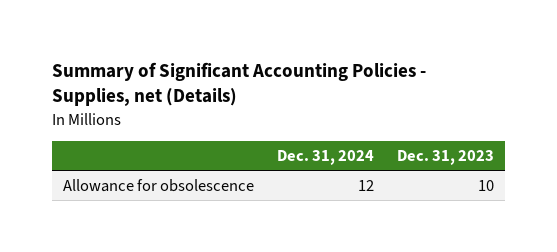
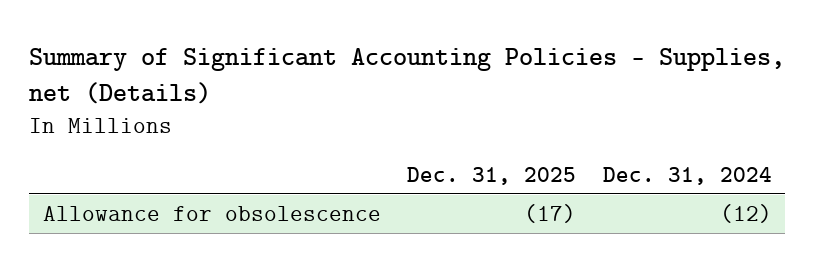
- | Dec. 31, 2024 | Dec. 31, 2023
+ | Dec. 31, 2025 | Dec. 31, 2024
- Allowance for obsolescence | 12 | 10
+ Allowance for obsolescence | (17) | (12)

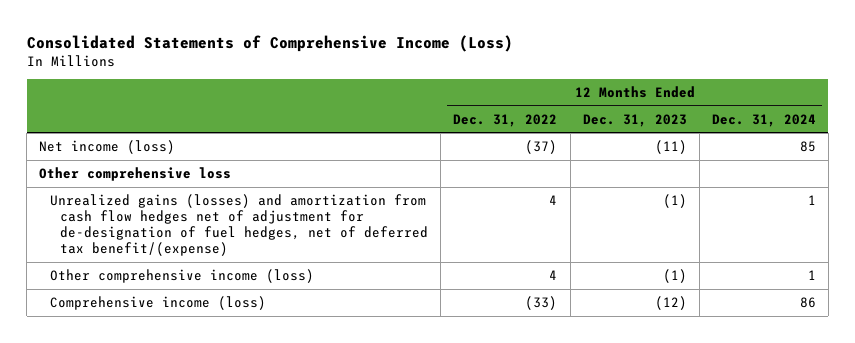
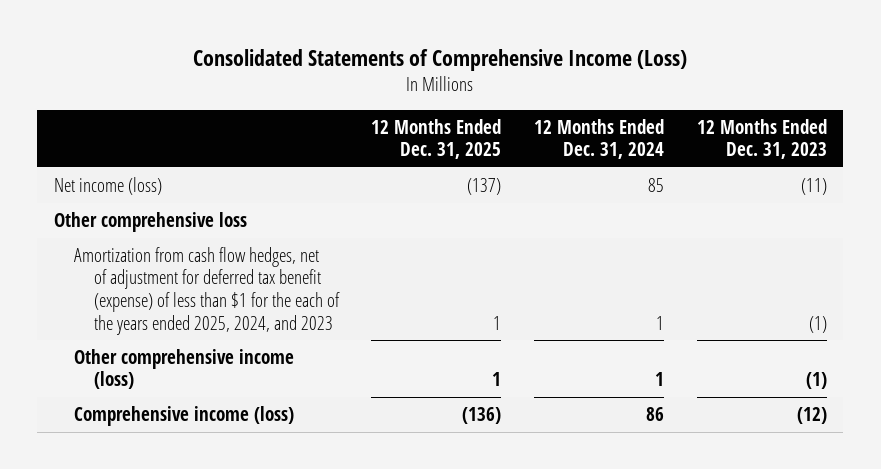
- | 12 Months Ended Dec. 31, 2022 | 12 Months Ended Dec. 31, 2023 | 12 Months Ended Dec. 31, 2024
+ | 12 Months Ended Dec. 31, 2025 | 12 Months Ended Dec. 31, 2024 | 12 Months Ended Dec. 31, 2023
- Unrealized gains (losses) and amortization from cash flow hedges net of adjustment for de-designation of fuel hedges, net of deferred tax benefit/(expense) | 4 | (1) | 1
+ Amortization from cash flow hedges, net of adjustment for deferred tax benefit (expense) of less than $1 for the each of the years ended 2025, 2024, and 2023 | 1 | 1 | (1)

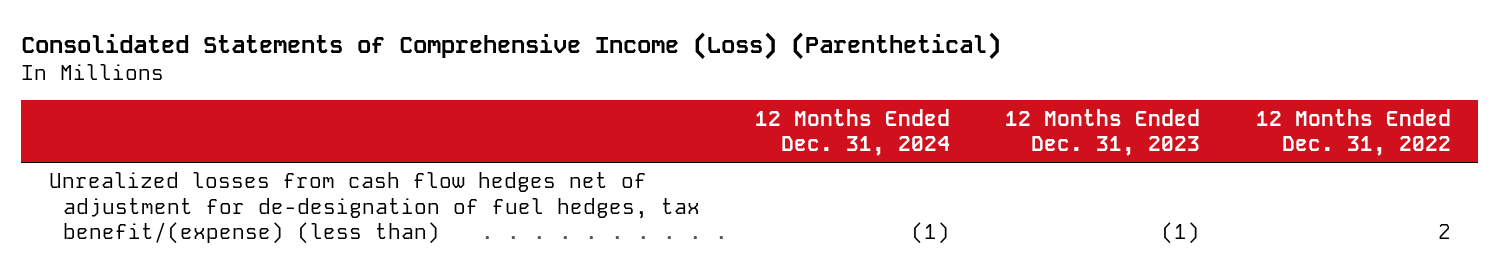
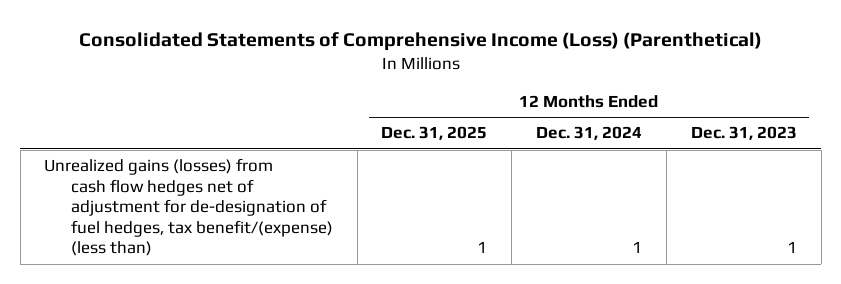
- | 12 Months Ended Dec. 31, 2024 | 12 Months Ended Dec. 31, 2023 | 12 Months Ended Dec. 31, 2022
+ | 12 Months Ended Dec. 31, 2025 | 12 Months Ended Dec. 31, 2024 | 12 Months Ended Dec. 31, 2023
- Unrealized losses from cash flow hedges net of adjustment for de-designation of fuel hedges, tax benefit/(expense) (less than) | (1) | (1) | 2
+ Unrealized gains (losses) from cash flow hedges net of adjustment for de-designation of fuel hedges, tax benefit/(expense) (less than) | 1 | 1 | 1

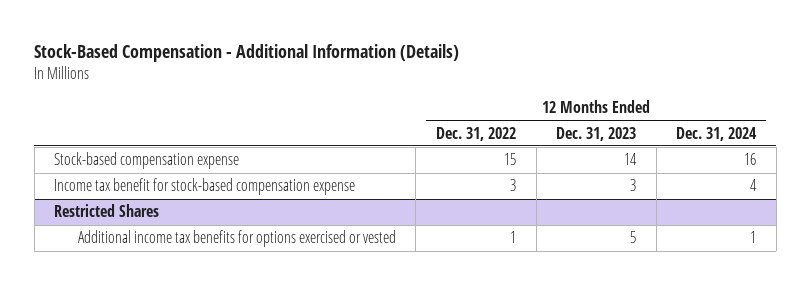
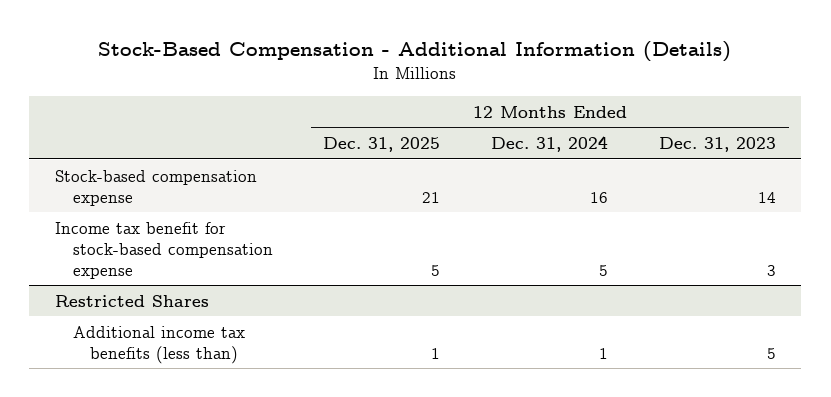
- | 12 Months Ended Dec. 31, 2022 | 12 Months Ended Dec. 31, 2023 | 12 Months Ended Dec. 31, 2024
+ | 12 Months Ended Dec. 31, 2025 | 12 Months Ended Dec. 31, 2024 | 12 Months Ended Dec. 31, 2023
- Income tax benefit for stock-based compensation expense | 3 | 3 | 4
+ Income tax benefit for stock-based compensation expense | 5 | 5 | 3
@ Restricted Shares
- Additional income tax benefits for options exercised or vested | 1 | 5 | 1
+ Additional income tax benefits (less than) | 1 | 1 | 5

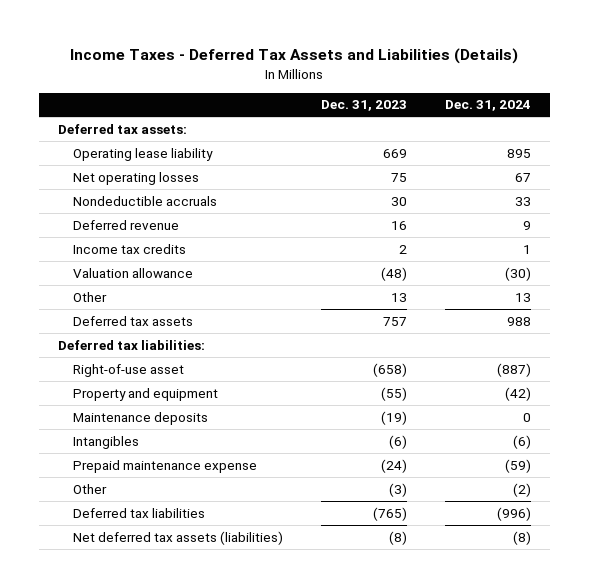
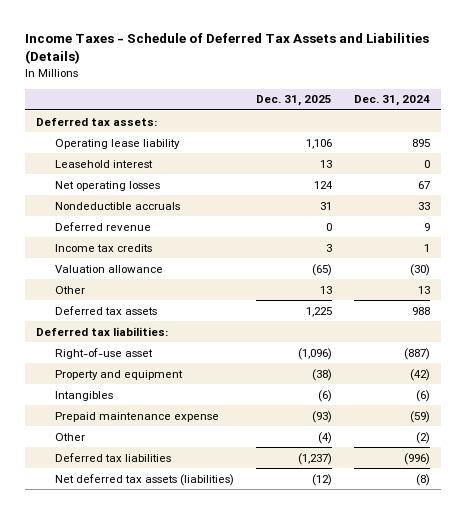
- Income Taxes - Deferred Tax Assets and Liabilities (Details)
+ Income Taxes - Schedule of Deferred Tax Assets and Liabilities (Details)
- | Dec. 31, 2023 | Dec. 31, 2024
+ | Dec. 31, 2025 | Dec. 31, 2024
+ Leasehold interest | 13 | 0
- Maintenance deposits | (19) | 0

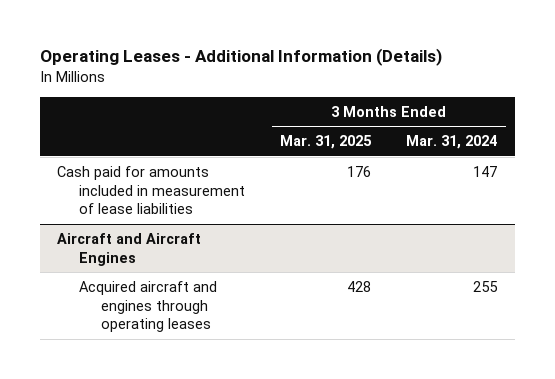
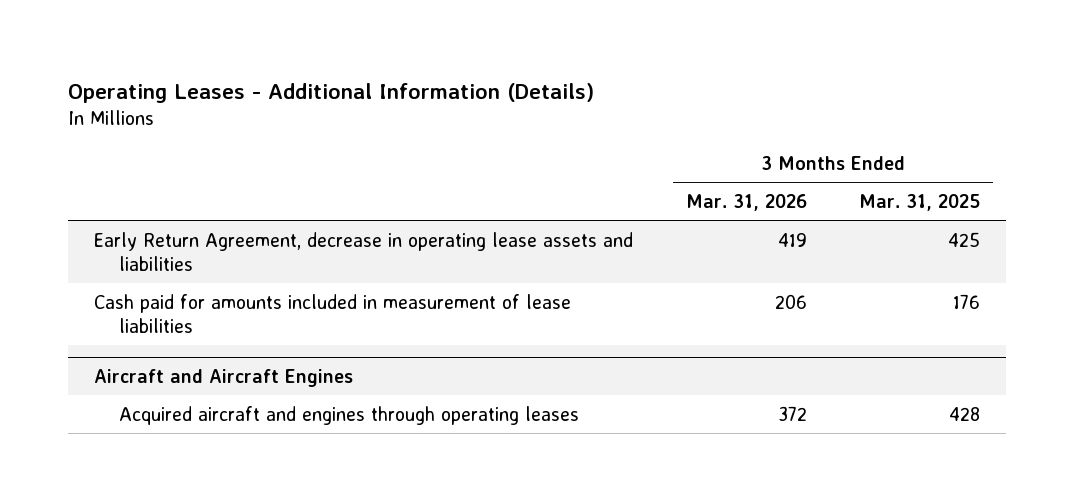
- | 3 Months Ended Mar. 31, 2025 | 3 Months Ended Mar. 31, 2024
+ | 3 Months Ended Mar. 31, 2026 | 3 Months Ended Mar. 31, 2025
+ Early Return Agreement, decrease in operating lease assets and liabilities | 419 | 425

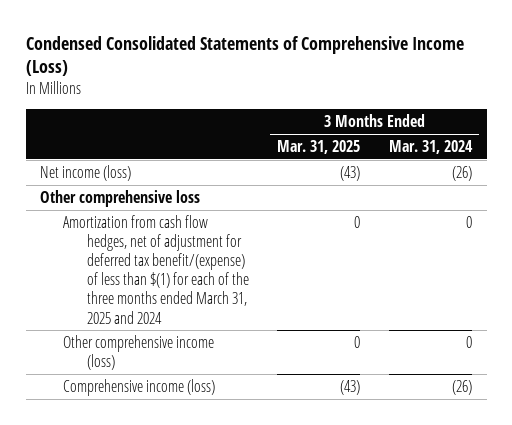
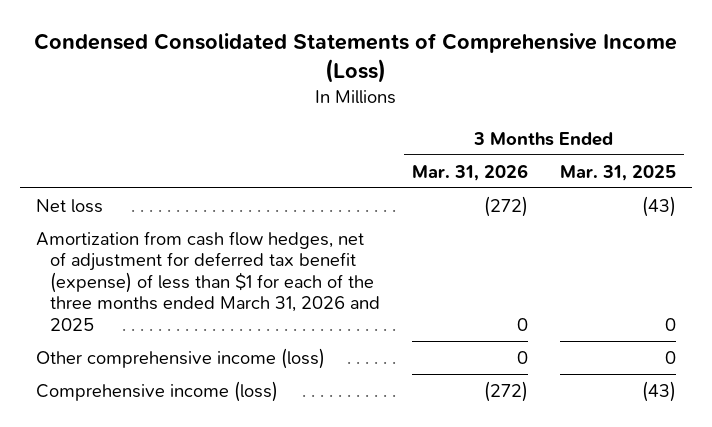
- | 3 Months Ended Mar. 31, 2025 | 3 Months Ended Mar. 31, 2024
+ | 3 Months Ended Mar. 31, 2026 | 3 Months Ended Mar. 31, 2025
- Net income (loss) | (43) | (26)
- Other comprehensive loss
- Amortization from cash flow hedges, net of adjustment for deferred tax benefit/(expense) of less than $(1) for each of the three months ended March 31, 2025 and 2024 | 0 | 0
+ Net loss | (272) | (43)
+ Amortization from cash flow hedges, net of adjustment for deferred tax benefit (expense) of less than $1 for each of the three months ended March 31, 2026 and 2025 | 0 | 0

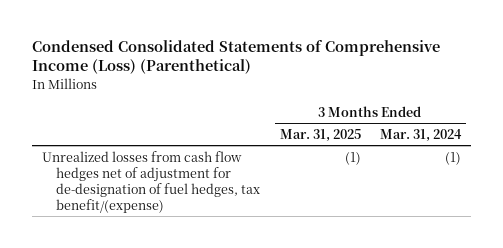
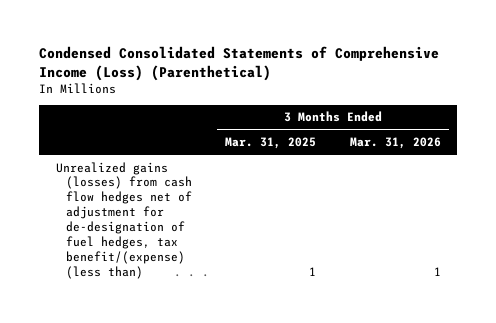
- | 3 Months Ended Mar. 31, 2025 | 3 Months Ended Mar. 31, 2024
+ | 3 Months Ended Mar. 31, 2025 | 3 Months Ended Mar. 31, 2026
- Unrealized losses from cash flow hedges net of adjustment for de-designation of fuel hedges, tax benefit/(expense) | (1) | (1)
+ Unrealized gains (losses) from cash flow hedges net of adjustment for de-designation of fuel hedges, tax benefit/(expense) (less than) | 1 | 1

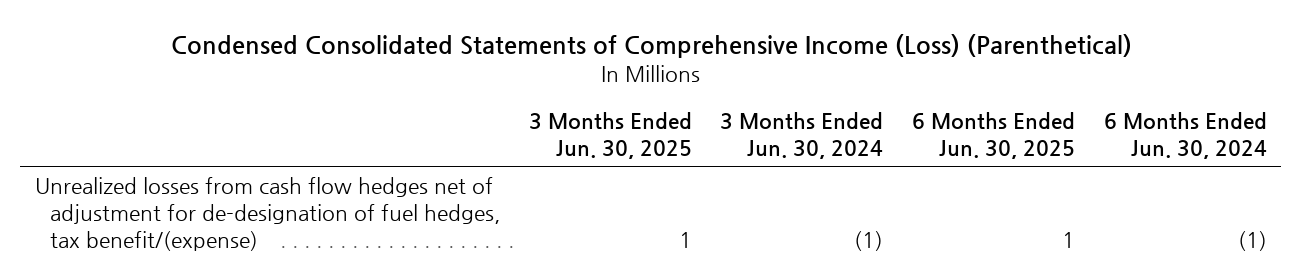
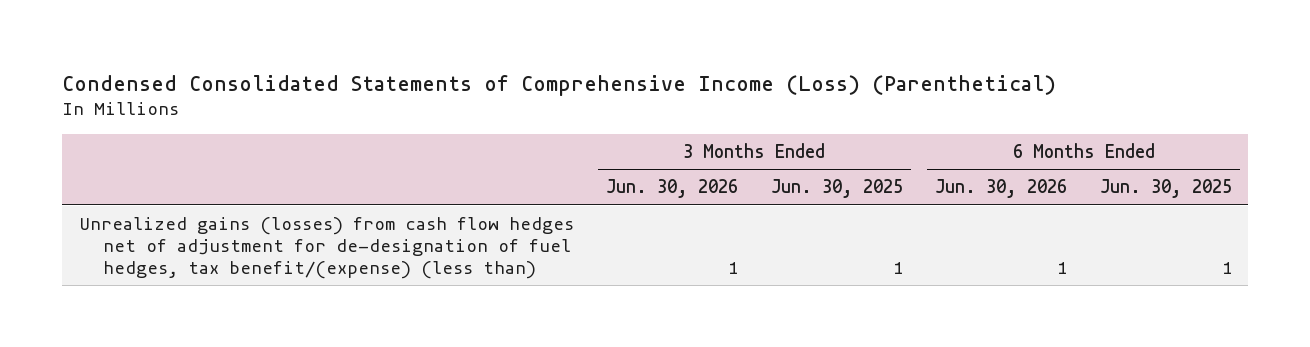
- | 3 Months Ended Jun. 30, 2025 | 3 Months Ended Jun. 30, 2024 | 6 Months Ended Jun. 30, 2025 | 6 Months Ended Jun. 30, 2024
+ | 3 Months Ended Jun. 30, 2026 | 3 Months Ended Jun. 30, 2025 | 6 Months Ended Jun. 30, 2026 | 6 Months Ended Jun. 30, 2025
- Unrealized losses from cash flow hedges net of adjustment for de-designation of fuel hedges, tax benefit/(expense) | 1 | (1) | 1 | (1)
+ Unrealized gains (losses) from cash flow hedges net of adjustment for de-designation of fuel hedges, tax benefit/(expense) (less than) | 1 | 1 | 1 | 1

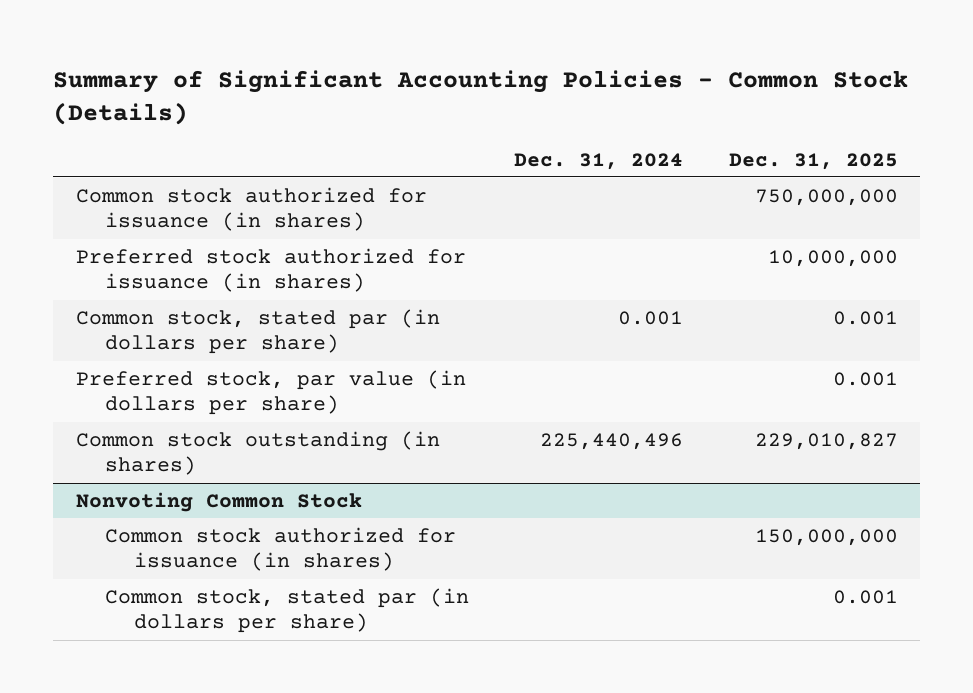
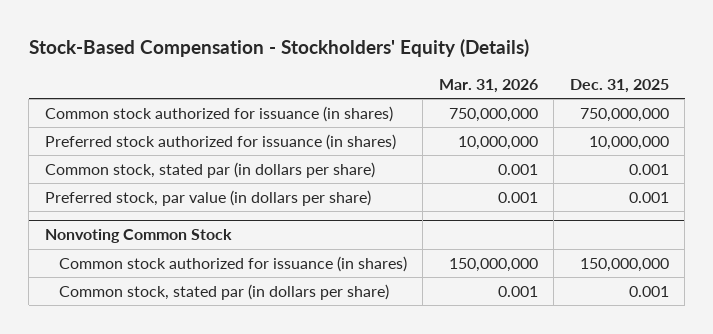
- Summary of Significant Accounting Policies - Common Stock (Details)
+ Stock-Based Compensation - Stockholders' Equity (Details)
- | Dec. 31, 2024 | Dec. 31, 2025
+ | Mar. 31, 2026 | Dec. 31, 2025
- Common stock outstanding (in shares) | 225,440,496 | 229,010,827

